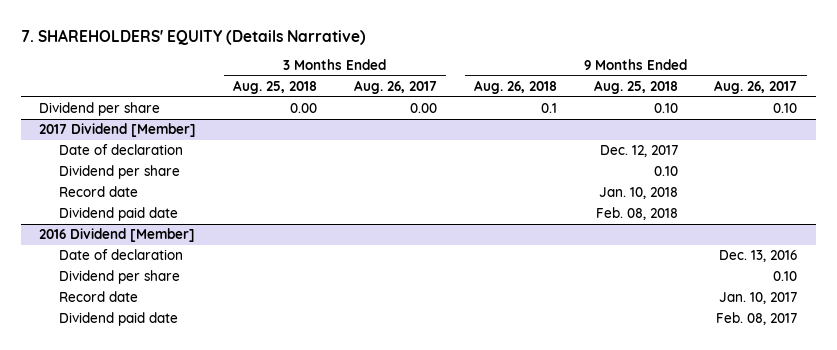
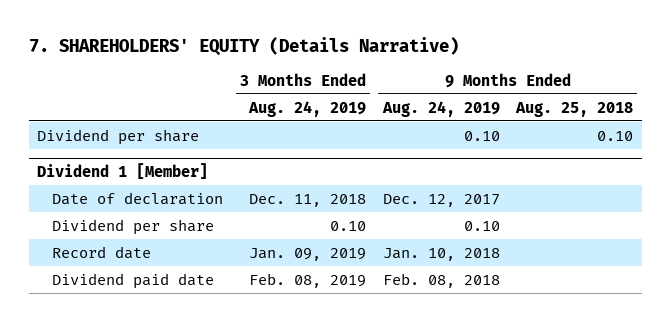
- | 3 Months Ended Aug. 25, 2018 | 3 Months Ended Aug. 26, 2017 | 9 Months Ended Aug. 26, 2018 | 9 Months Ended Aug. 25, 2018 | 9 Months Ended Aug. 26, 2017
+ | 3 Months Ended Aug. 24, 2019 | 9 Months Ended Aug. 24, 2019 | 9 Months Ended Aug. 25, 2018
- 2017 Dividend [Member]
- Date of declaration | | | | Dec. 12, 2017 |
- Dividend per share | | | | 0.10 |
- Record date | | | | Jan. 10, 2018 |
- Dividend paid date | | | | Feb. 08, 2018 |
- 2016 Dividend [Member]
- Date of declaration | | | | | Dec. 13, 2016
- Dividend per share | | | | | 0.10
- Record date | | | | | Jan. 10, 2017
- Dividend paid date | | | | | Feb. 08, 2017
+ Dividend 1 [Member]
+ Date of declaration | Dec. 11, 2018 | Dec. 12, 2017 |
+ Dividend per share | 0.10 | 0.10 |
+ Record date | Jan. 09, 2019 | Jan. 10, 2018 |
+ Dividend paid date | Feb. 08, 2019 | Feb. 08, 2018 |

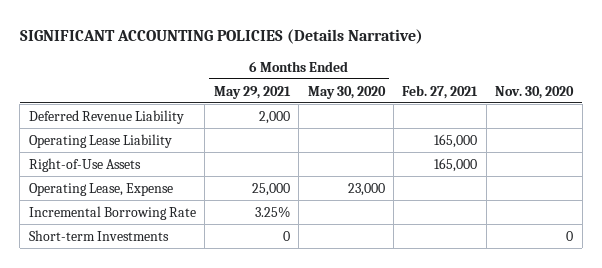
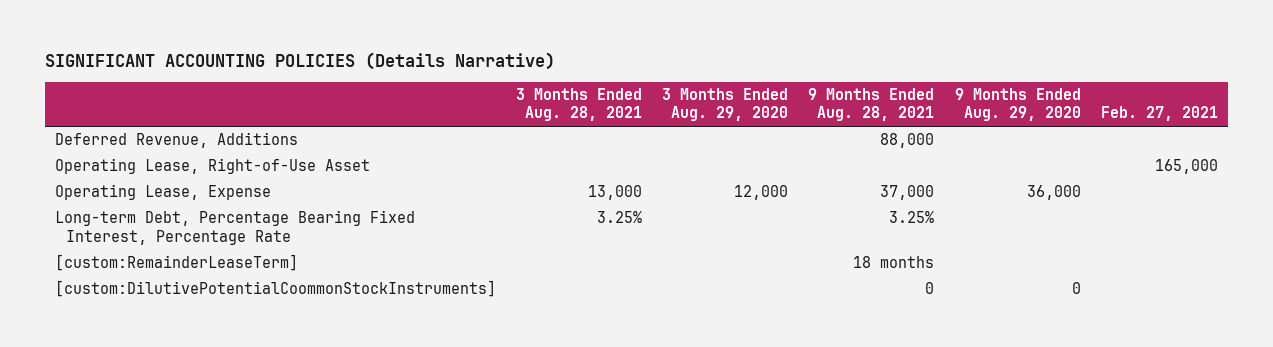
- | 6 Months Ended May 29, 2021 | 6 Months Ended May 30, 2020 | Feb. 27, 2021 | Nov. 30, 2020
+ | 3 Months Ended Aug. 28, 2021 | 3 Months Ended Aug. 29, 2020 | 9 Months Ended Aug. 28, 2021 | 9 Months Ended Aug. 29, 2020 | Feb. 27, 2021
- Deferred Revenue Liability | 2,000 | | |
- Operating Lease Liability | | | 165,000 |
- Right-of-Use Assets | | | 165,000 |
+ Deferred Revenue, Additions | | | 88,000 | |
+ Operating Lease, Right-of-Use Asset | | | | | 165,000
- Incremental Borrowing Rate | 3.25% | | |
- Short-term Investments | 0 | | | 0
+ Long-term Debt, Percentage Bearing Fixed Interest, Percentage Rate | 3.25% | | 3.25% | |
+ [custom:RemainderLeaseTerm] | | | 18 months | |
+ [custom:DilutivePotentialCoommonStockInstruments] | | | 0 | 0 |

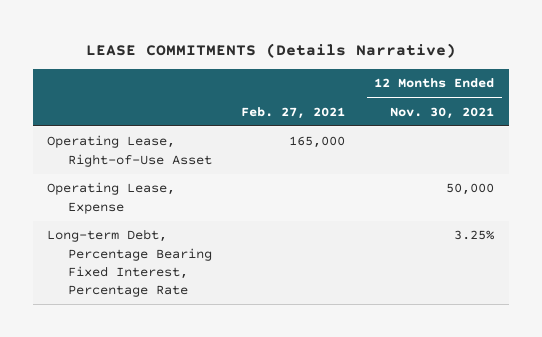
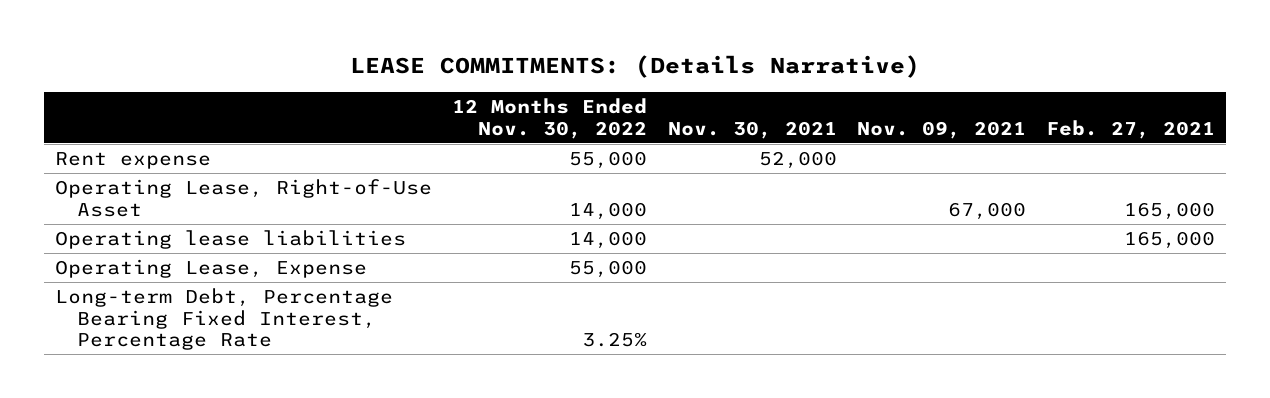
- LEASE COMMITMENTS (Details Narrative)
+ LEASE COMMITMENTS: (Details Narrative)
- | Feb. 27, 2021 | 12 Months Ended Nov. 30, 2021
+ | 12 Months Ended Nov. 30, 2022 | Nov. 30, 2021 | Nov. 09, 2021 | Feb. 27, 2021
+ Rent expense | 55,000 | 52,000 | |
+ Operating lease liabilities | 14,000 | | | 165,000

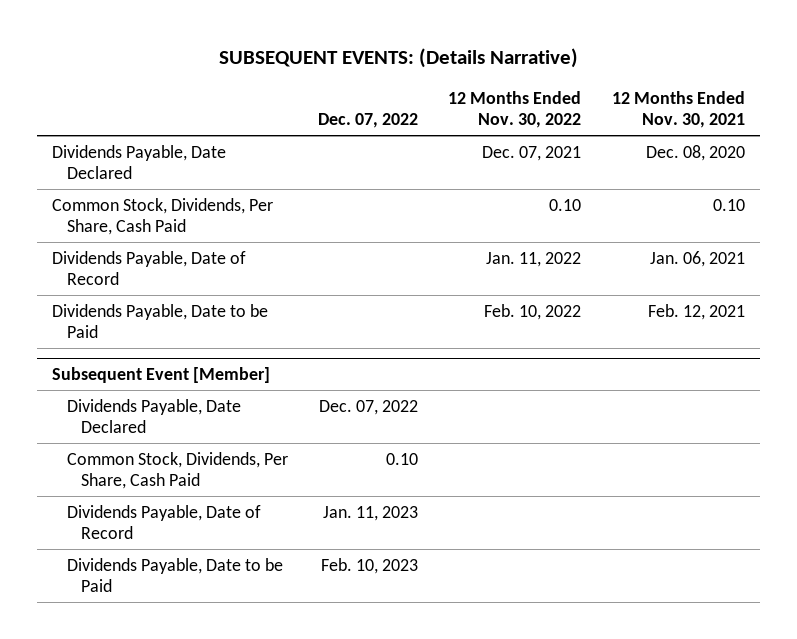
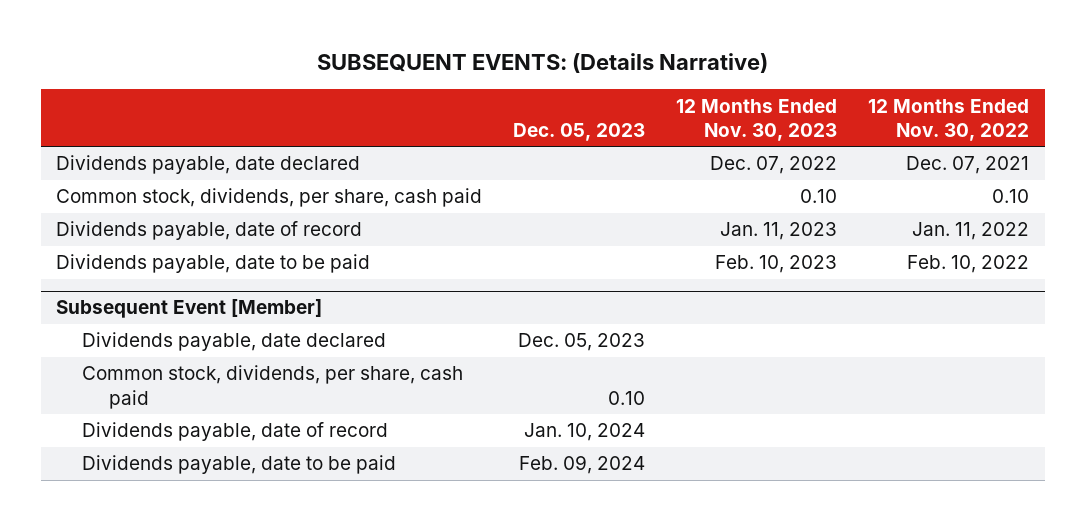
- | Dec. 07, 2022 | 12 Months Ended Nov. 30, 2022 | 12 Months Ended Nov. 30, 2021
+ | Dec. 05, 2023 | 12 Months Ended Nov. 30, 2023 | 12 Months Ended Nov. 30, 2022
- Dividends Payable, Date Declared | | Dec. 07, 2021 | Dec. 08, 2020
- Common Stock, Dividends, Per Share, Cash Paid | | 0.10 | 0.10
- Dividends Payable, Date of Record | | Jan. 11, 2022 | Jan. 06, 2021
- Dividends Payable, Date to be Paid | | Feb. 10, 2022 | Feb. 12, 2021
+ Dividends payable, date declared | | Dec. 07, 2022 | Dec. 07, 2021
+ Common stock, dividends, per share, cash paid | | 0.10 | 0.10
+ Dividends payable, date of record | | Jan. 11, 2023 | Jan. 11, 2022
+ Dividends payable, date to be paid | | Feb. 10, 2023 | Feb. 10, 2022
@ Subsequent Event [Member]
- Dividends Payable, Date Declared | Dec. 07, 2022 | |
- Common Stock, Dividends, Per Share, Cash Paid | 0.10 | |
- Dividends Payable, Date of Record | Jan. 11, 2023 | |
- Dividends Payable, Date to be Paid | Feb. 10, 2023 | |
+ Dividends payable, date declared | Dec. 05, 2023 | |
+ Common stock, dividends, per share, cash paid | 0.10 | |
+ Dividends payable, date of record | Jan. 10, 2024 | |
+ Dividends payable, date to be paid | Feb. 09, 2024 | |

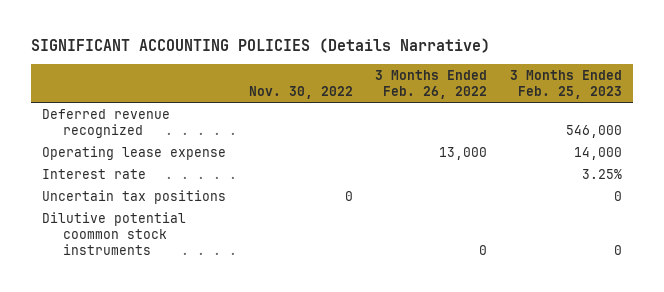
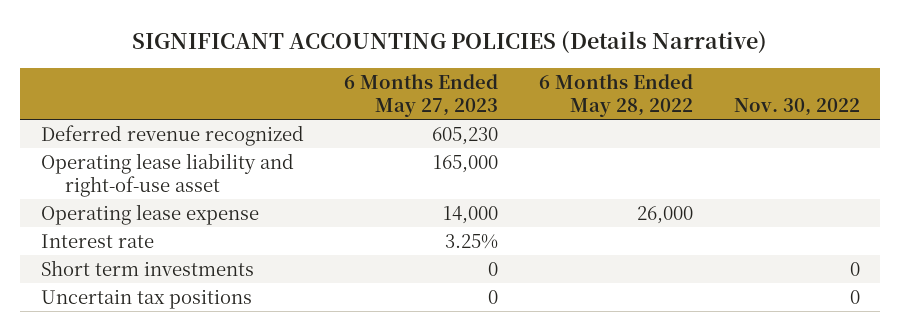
- | Nov. 30, 2022 | 3 Months Ended Feb. 26, 2022 | 3 Months Ended Feb. 25, 2023
+ | 6 Months Ended May 27, 2023 | 6 Months Ended May 28, 2022 | Nov. 30, 2022
+ Operating lease liability and right-of-use asset | 165,000 | |
+ Short term investments | 0 | | 0
- Dilutive potential coommon stock instruments | | 0 | 0

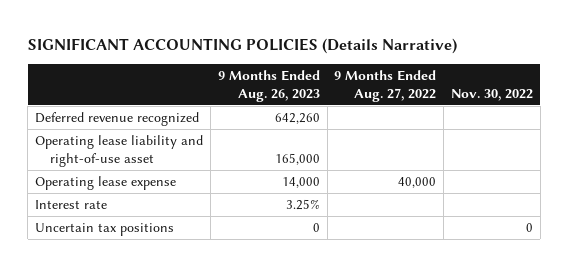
- | 6 Months Ended May 27, 2023 | 6 Months Ended May 28, 2022 | Nov. 30, 2022
+ | 9 Months Ended Aug. 26, 2023 | 9 Months Ended Aug. 27, 2022 | Nov. 30, 2022
- Short term investments | 0 | | 0

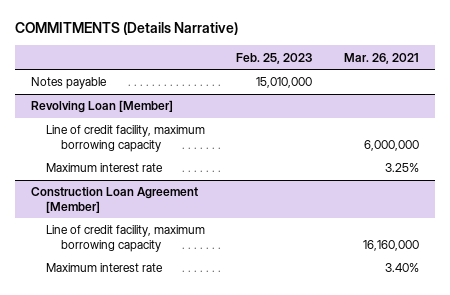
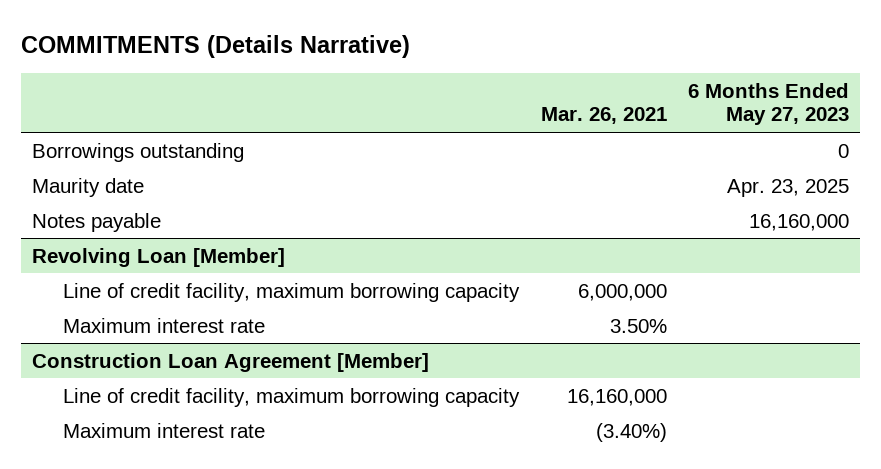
- | Feb. 25, 2023 | Mar. 26, 2021
+ | Mar. 26, 2021 | 6 Months Ended May 27, 2023
+ Borrowings outstanding | | 0
+ Maurity date | | Apr. 23, 2025
@ Revolving Loan [Member]
- Maximum interest rate | | 3.25%
+ Maximum interest rate | 3.50% |
@ Construction Loan Agreement [Member]
- Maximum interest rate | | 3.40%
+ Maximum interest rate | (3.40%) |

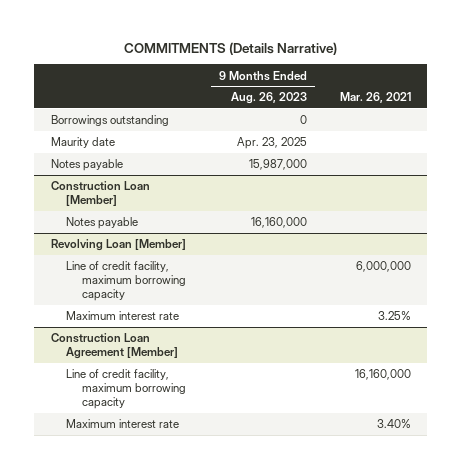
- | Mar. 26, 2021 | 6 Months Ended May 27, 2023
+ | 9 Months Ended Aug. 26, 2023 | Mar. 26, 2021
+ Construction Loan [Member]
+ Notes payable | 16,160,000 |
@ Revolving Loan [Member]
- Maximum interest rate | 3.50% |
+ Maximum interest rate | | 3.25%
@ Construction Loan Agreement [Member]
- Maximum interest rate | (3.40%) |
+ Maximum interest rate | | 3.40%

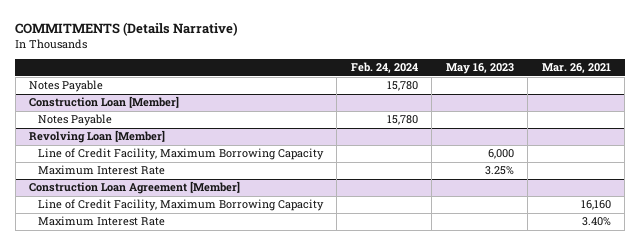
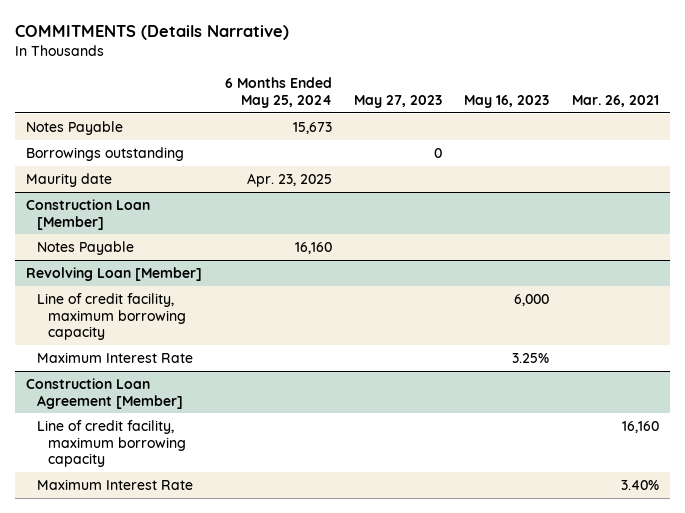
- | Feb. 24, 2024 | May 16, 2023 | Mar. 26, 2021
+ | 6 Months Ended May 25, 2024 | May 27, 2023 | May 16, 2023 | Mar. 26, 2021
+ Borrowings outstanding | | 0 | |
+ Maurity date | Apr. 23, 2025 | | |
@ Revolving Loan [Member]
- Line of Credit Facility, Maximum Borrowing Capacity | | 6,000 |
+ Line of credit facility, maximum borrowing capacity | | | 6,000 |
@ Construction Loan Agreement [Member]
- Line of Credit Facility, Maximum Borrowing Capacity | | | 16,160
+ Line of credit facility, maximum borrowing capacity | | | | 16,160

